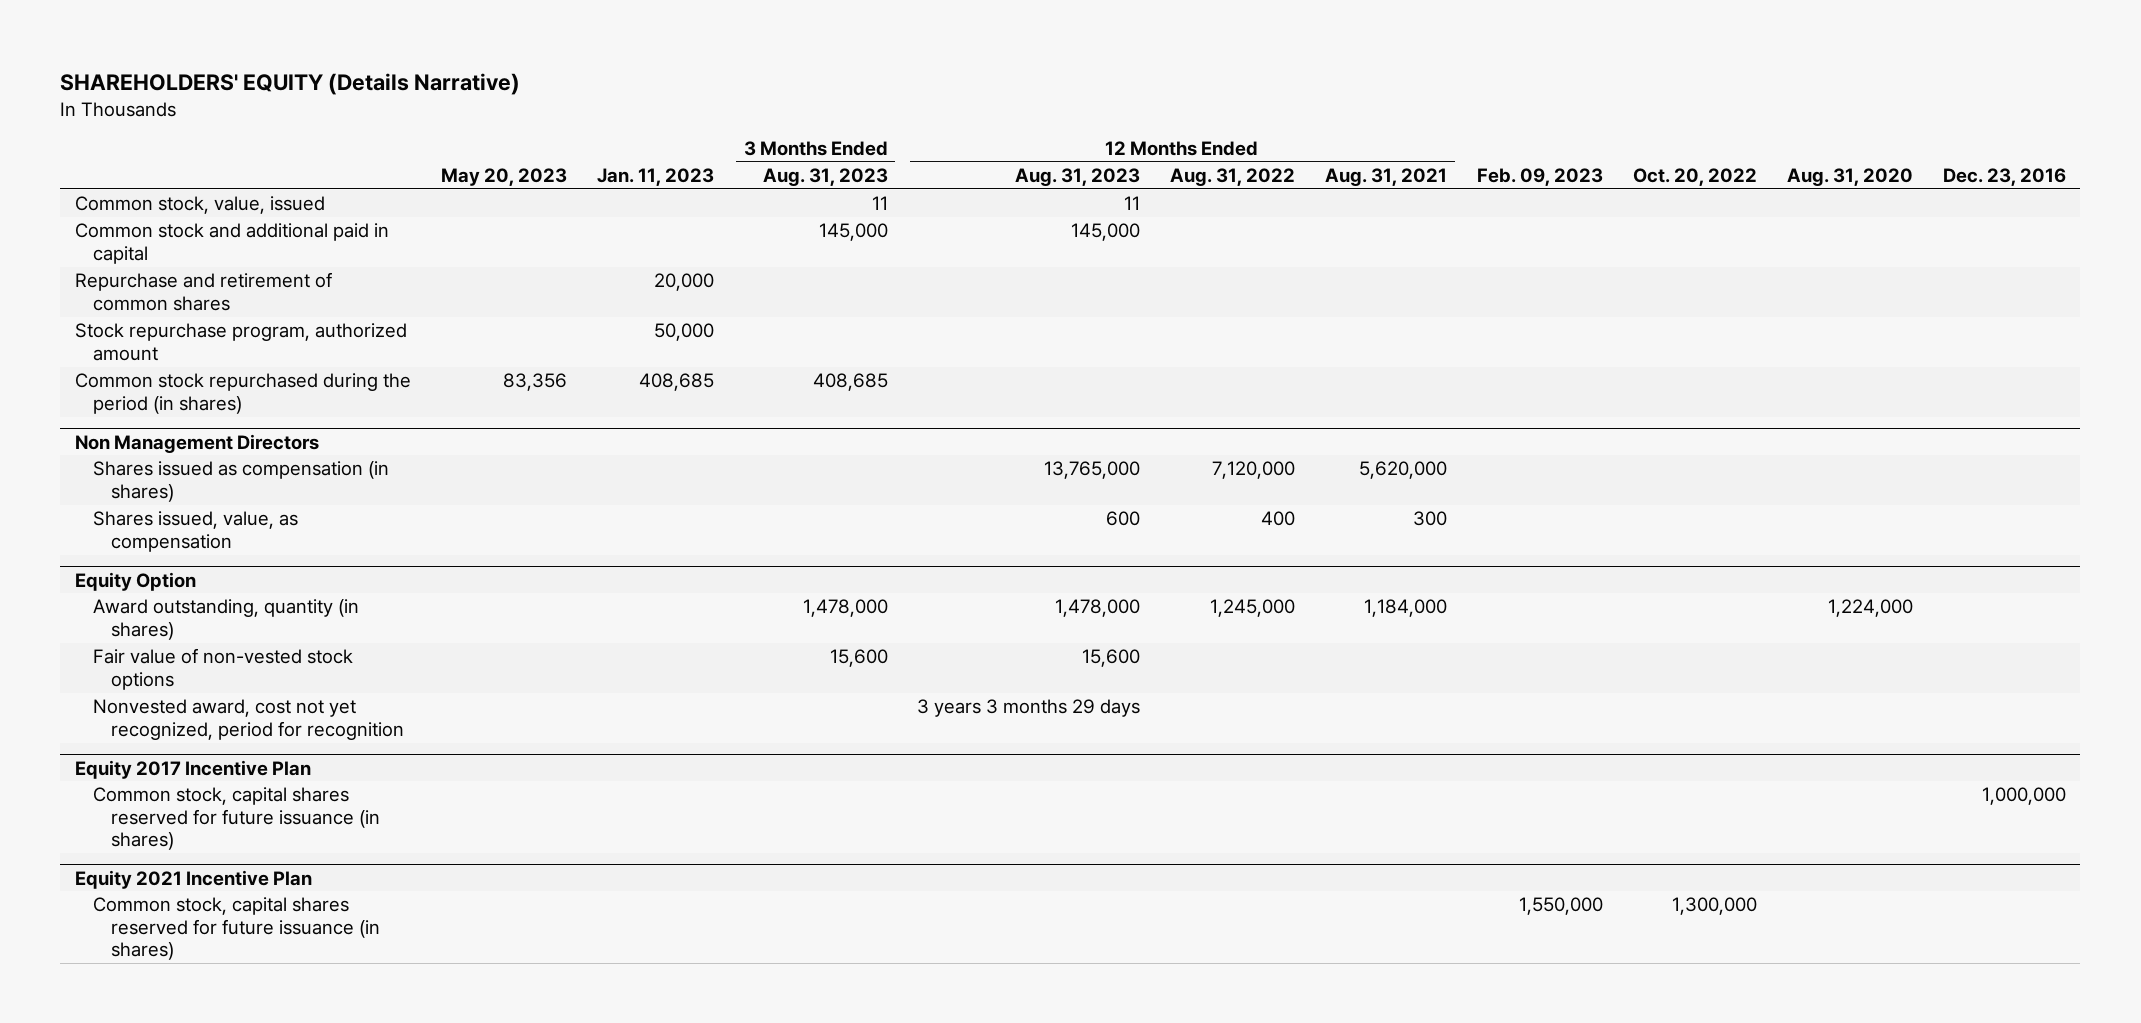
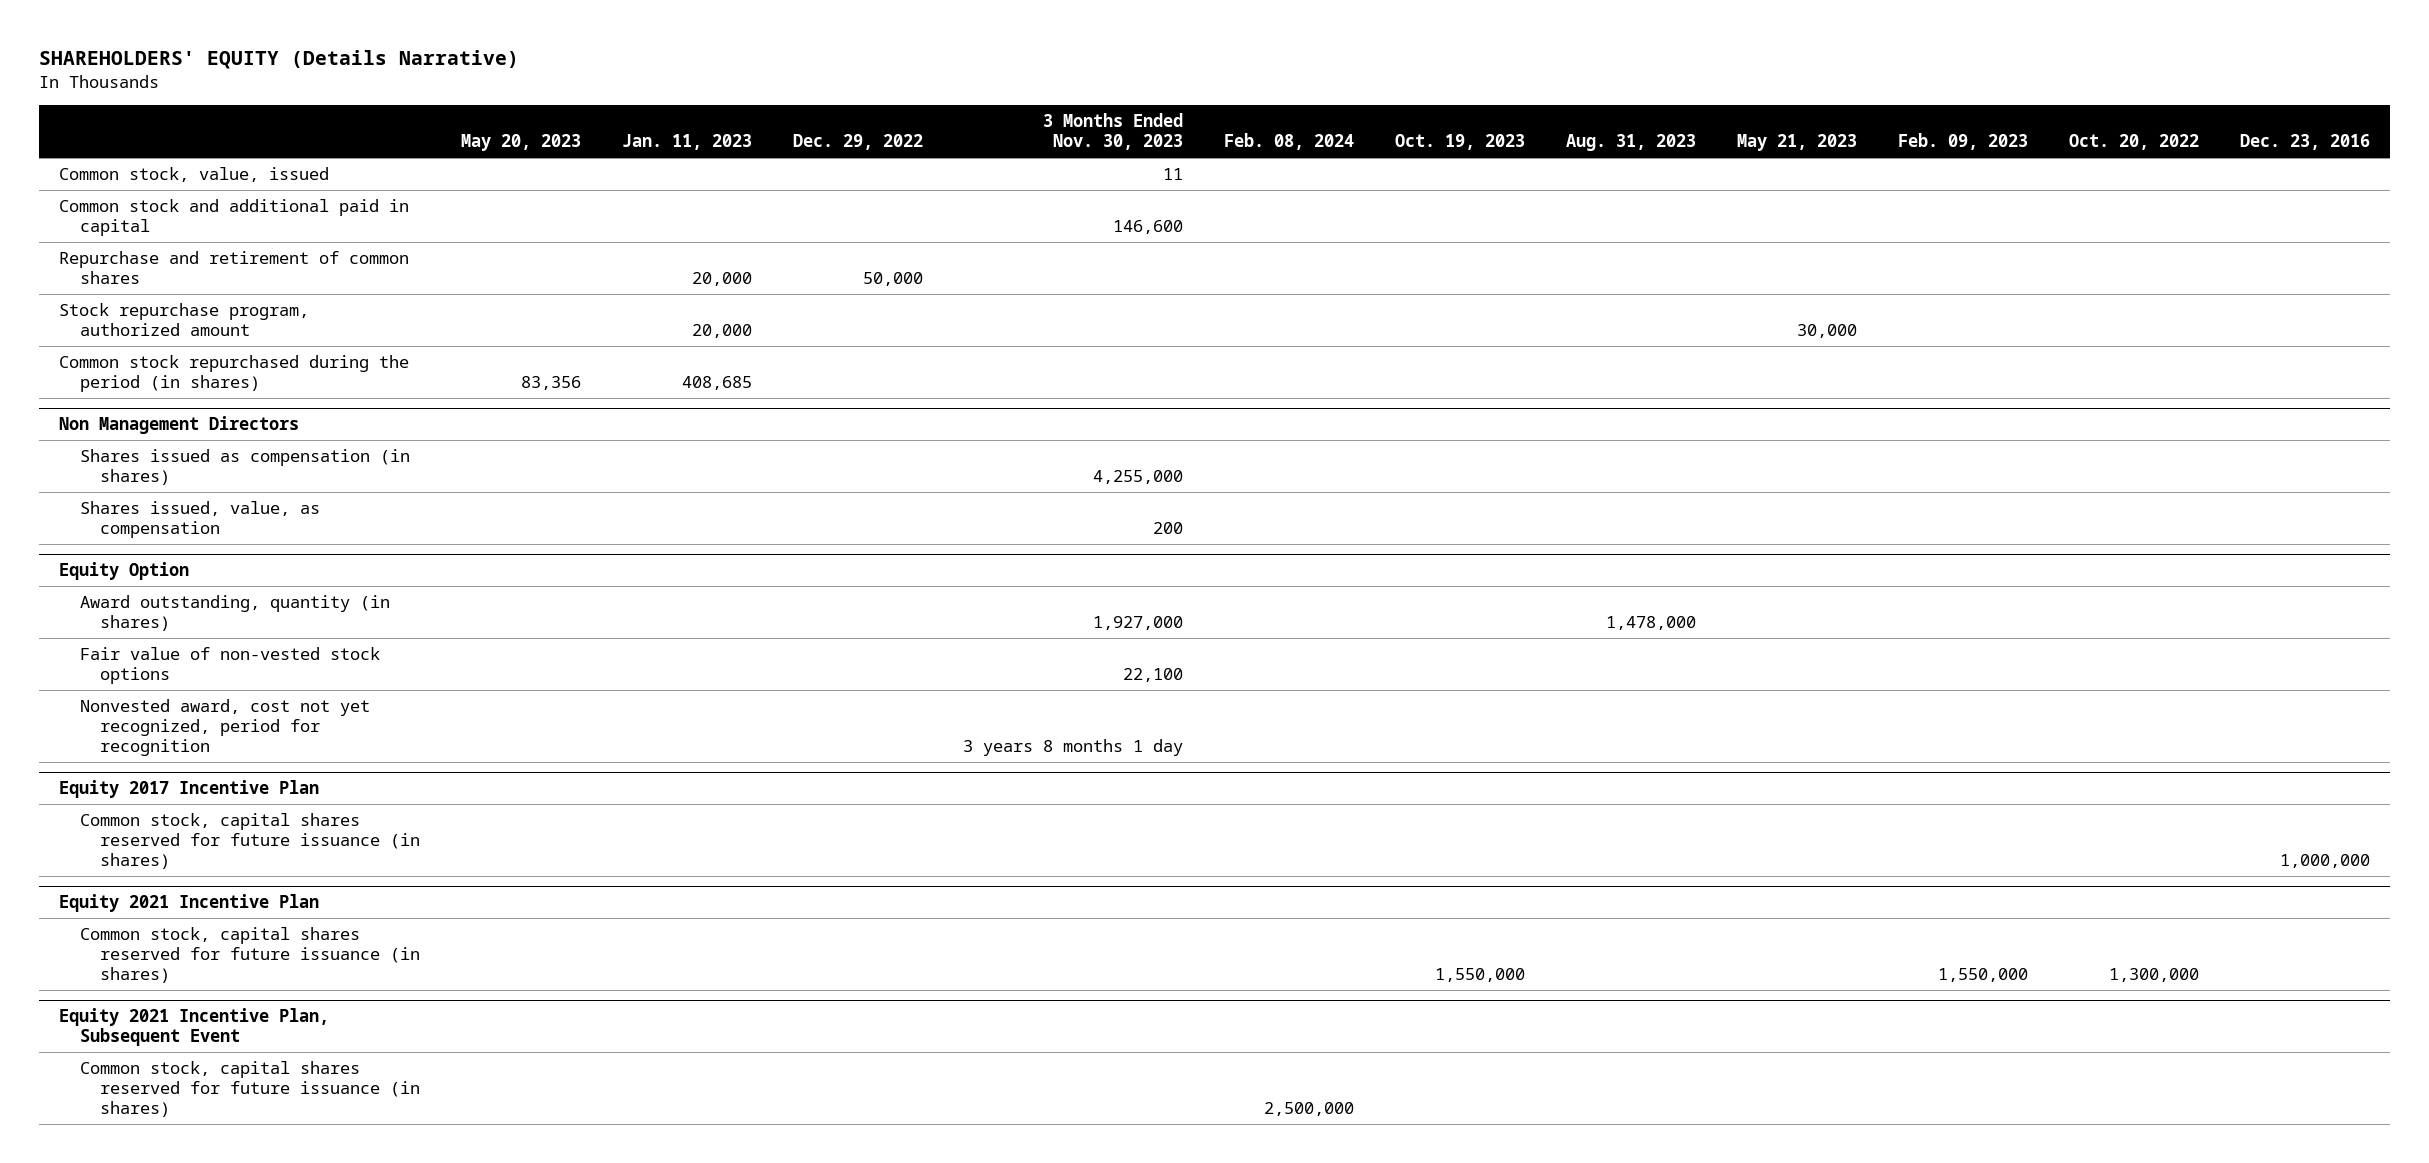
- | May 20, 2023 | Jan. 11, 2023 | 3 Months Ended Aug. 31, 2023 | 12 Months Ended Aug. 31, 2023 | 12 Months Ended Aug. 31, 2022 | 12 Months Ended Aug. 31, 2021 | Feb. 09, 2023 | Oct. 20, 2022 | Aug. 31, 2020 | Dec. 23, 2016
+ | May 20, 2023 | Jan. 11, 2023 | Dec. 29, 2022 | 3 Months Ended Nov. 30, 2023 | Feb. 08, 2024 | Oct. 19, 2023 | Aug. 31, 2023 | May 21, 2023 | Feb. 09, 2023 | Oct. 20, 2022 | Dec. 23, 2016
- Stock repurchase program, authorized amount | | 50,000 | | | | | | | |
+ Stock repurchase program, authorized amount | | 20,000 | | | | | | 30,000 | | |
+ Equity 2021 Incentive Plan, Subsequent Event
+ Common stock, capital shares reserved for future issuance (in shares) | | | | | 2,500,000 | | | | | |

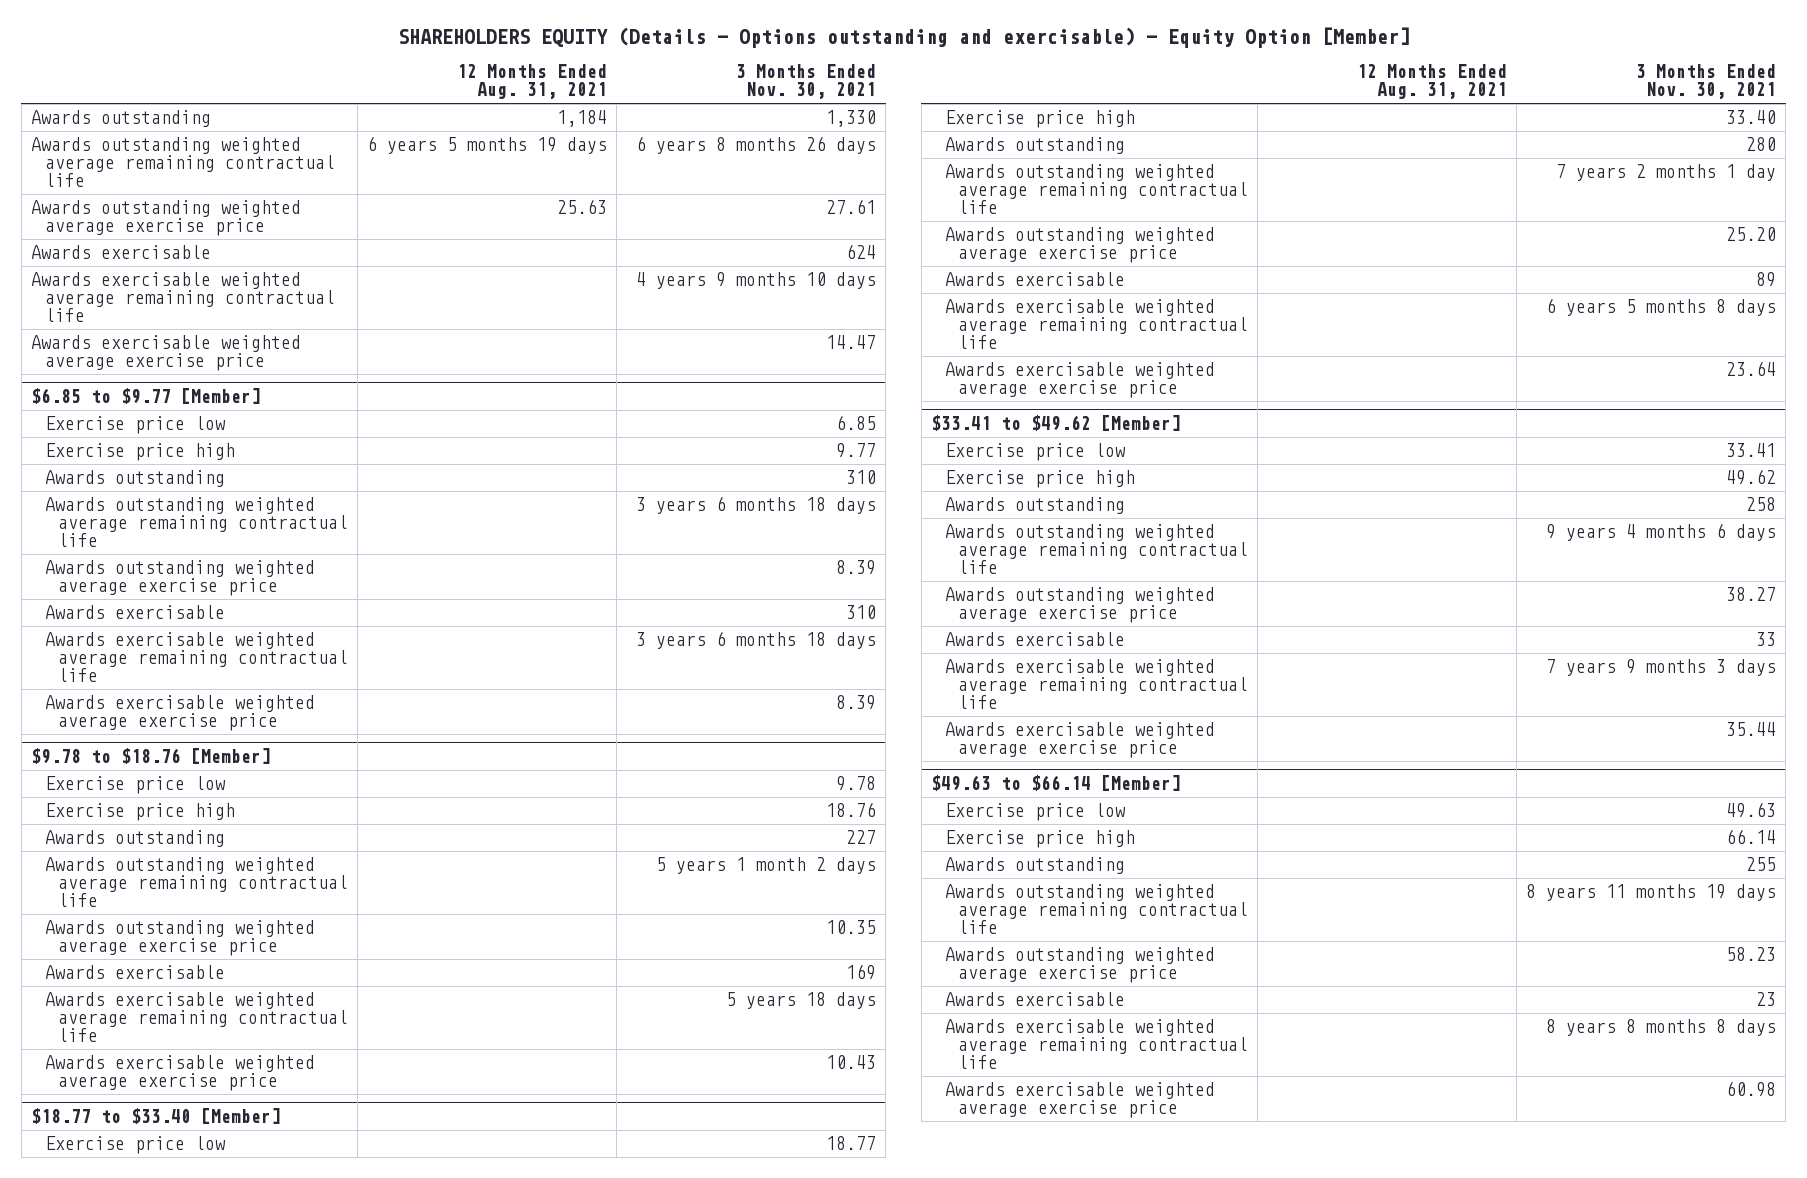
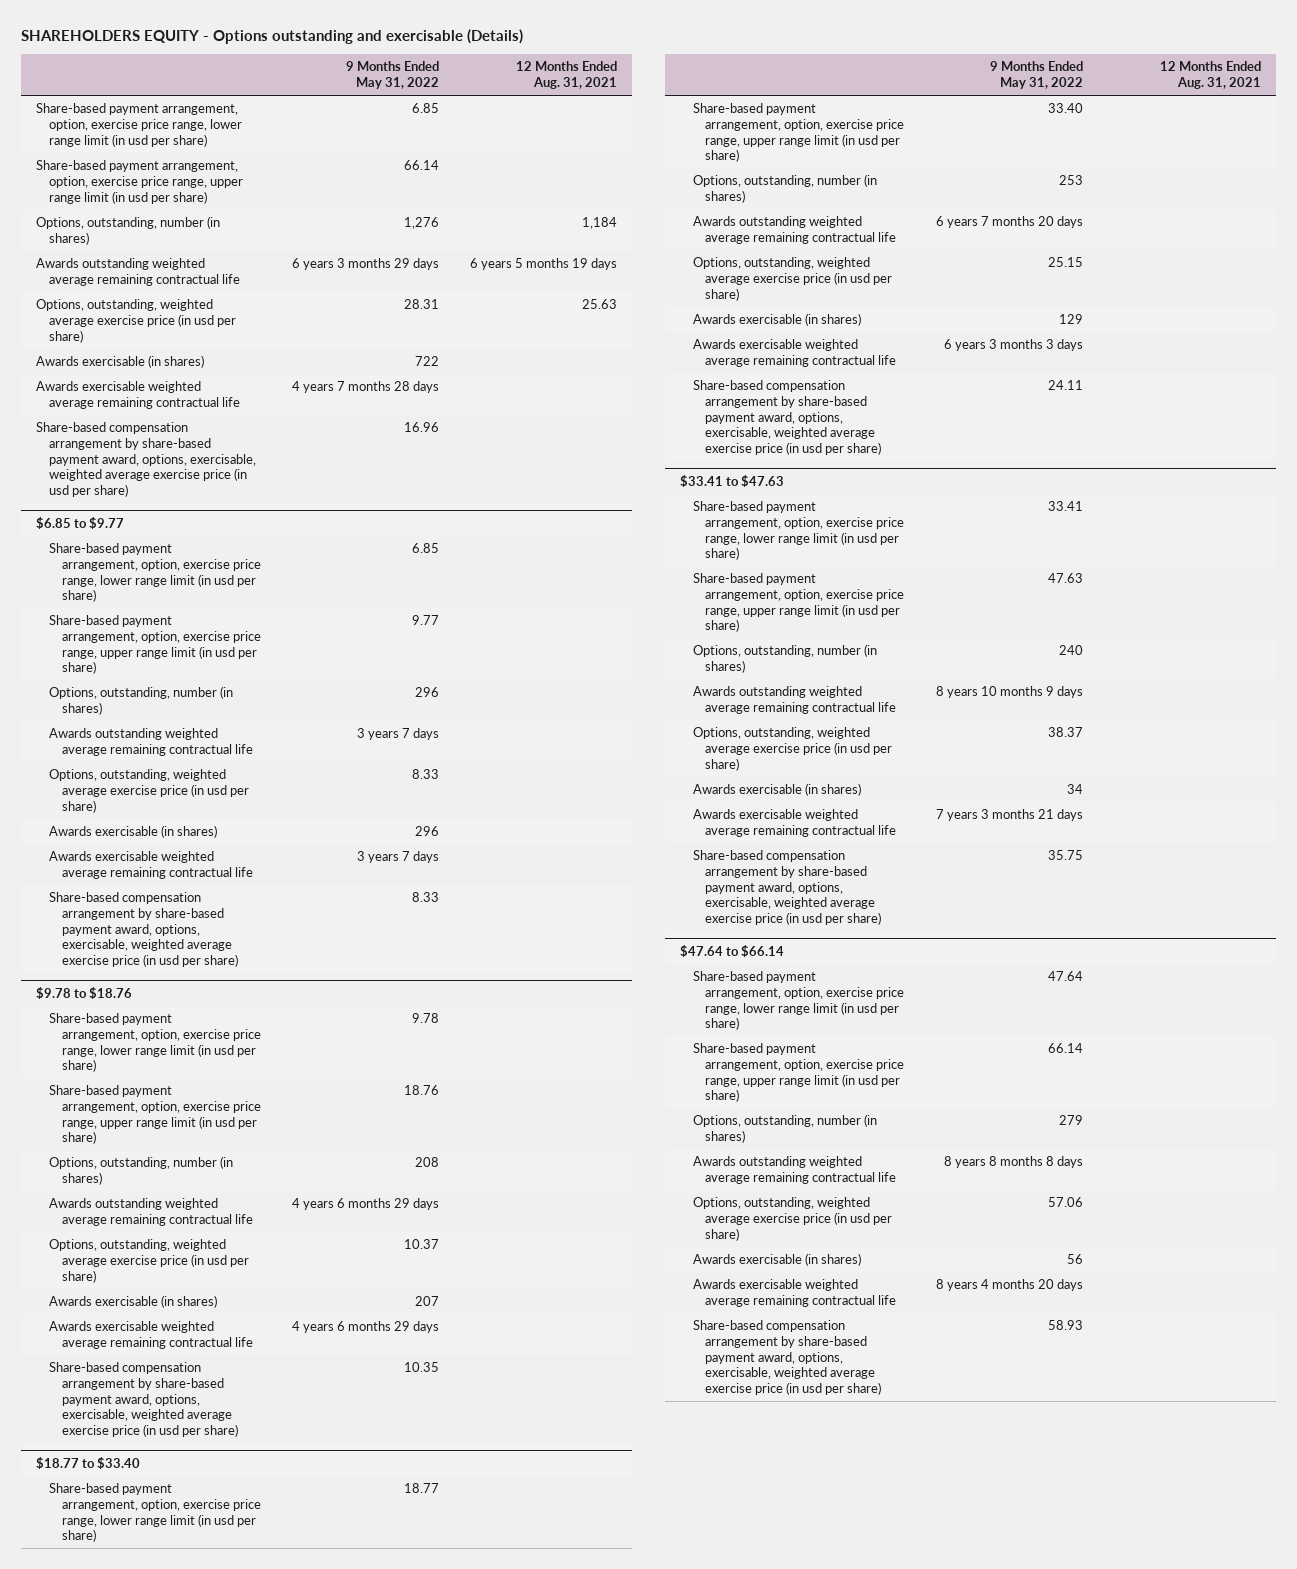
- SHAREHOLDERS EQUITY (Details - Options outstanding and exercisable) - Equity Option [Member]
+ SHAREHOLDERS EQUITY - Options outstanding and exercisable (Details)
- | 12 Months Ended Aug. 31, 2021 | 3 Months Ended Nov. 30, 2021
+ | 9 Months Ended May 31, 2022 | 12 Months Ended Aug. 31, 2021
- Awards outstanding | 1,184 | 1,330
+ Share-based payment arrangement, option, exercise price range, lower range limit (in usd per share) | 6.85 |
+ Share-based payment arrangement, option, exercise price range, upper range limit (in usd per share) | 66.14 |
+ Options, outstanding, number (in shares) | 1,276 | 1,184
- Awards outstanding weighted average exercise price | 25.63 | 27.61
- Awards exercisable | | 624
+ Options, outstanding, weighted average exercise price (in usd per share) | 28.31 | 25.63
+ Awards exercisable (in shares) | 722 |
- Awards exercisable weighted average exercise price | | 14.47
- $6.85 to $9.77 [Member]
- Exercise price low | | 6.85
- Exercise price high | | 9.77
- Awards outstanding | | 310
+ Share-based compensation arrangement by share-based payment award, options, exercisable, weighted average exercise price (in usd per share) | 16.96 |
+ $6.85 to $9.77
+ Share-based payment arrangement, option, exercise price range, lower range limit (in usd per share) | 6.85 |
+ Share-based payment arrangement, option, exercise price range, upper range limit (in usd per share) | 9.77 |
+ Options, outstanding, number (in shares) | 296 |
- Awards outstanding weighted average exercise price | | 8.39
- Awards exercisable | | 310
+ Options, outstanding, weighted average exercise price (in usd per share) | 8.33 |
+ Awards exercisable (in shares) | 296 |
- Awards exercisable weighted average exercise price | | 8.39
- $9.78 to $18.76 [Member]
- Exercise price low | | 9.78
- Exercise price high | | 18.76
- Awards outstanding | | 227
+ Share-based compensation arrangement by share-based payment award, options, exercisable, weighted average exercise price (in usd per share) | 8.33 |
+ $9.78 to $18.76
+ Share-based payment arrangement, option, exercise price range, lower range limit (in usd per share) | 9.78 |
+ Share-based payment arrangement, option, exercise price range, upper range limit (in usd per share) | 18.76 |
+ Options, outstanding, number (in shares) | 208 |
- Awards outstanding weighted average exercise price | | 10.35
- Awards exercisable | | 169
+ Options, outstanding, weighted average exercise price (in usd per share) | 10.37 |
+ Awards exercisable (in shares) | 207 |
- Awards exercisable weighted average exercise price | | 10.43
- $18.77 to $33.40 [Member]
- Exercise price low | | 18.77
- Exercise price high | | 33.40
- Awards outstanding | | 280
+ Share-based compensation arrangement by share-based payment award, options, exercisable, weighted average exercise price (in usd per share) | 10.35 |
+ $18.77 to $33.40
+ Share-based payment arrangement, option, exercise price range, lower range limit (in usd per share) | 18.77 |
+ Share-based payment arrangement, option, exercise price range, upper range limit (in usd per share) | 33.40 |
+ Options, outstanding, number (in shares) | 253 |
- Awards outstanding weighted average exercise price | | 25.20
- Awards exercisable | | 89
+ Options, outstanding, weighted average exercise price (in usd per share) | 25.15 |
+ Awards exercisable (in shares) | 129 |
- Awards exercisable weighted average exercise price | | 23.64
- $33.41 to $49.62 [Member]
- Exercise price low | | 33.41
- Exercise price high | | 49.62
- Awards outstanding | | 258
- Awards outstanding weighted average remaining contractual life | | 9 years 4 months 6 days
- Awards outstanding weighted average exercise price | | 38.27
- Awards exercisable | | 33
- Awards exercisable weighted average remaining contractual life | | 7 years 9 months 3 days
- Awards exercisable weighted average exercise price | | 35.44
- $49.63 to $66.14 [Member]
- Exercise price low | | 49.63
- Exercise price high | | 66.14
- Awards outstanding | | 255
- Awards outstanding weighted average remaining contractual life | | 8 years 11 months 19 days
- Awards outstanding weighted average exercise price | | 58.23
- Awards exercisable | | 23
- Awards exercisable weighted average remaining contractual life | | 8 years 8 months 8 days
- Awards exercisable weighted average exercise price | | 60.98
+ Share-based compensation arrangement by share-based payment award, options, exercisable, weighted average exercise price (in usd per share) | 24.11 |
+ $33.41 to $47.63
+ Share-based payment arrangement, option, exercise price range, lower range limit (in usd per share) | 33.41 |
+ Share-based payment arrangement, option, exercise price range, upper range limit (in usd per share) | 47.63 |
+ Options, outstanding, number (in shares) | 240 |
+ Awards outstanding weighted average remaining contractual life | 8 years 10 months 9 days |
+ Options, outstanding, weighted average exercise price (in usd per share) | 38.37 |
+ Awards exercisable (in shares) | 34 |
+ Awards exercisable weighted average remaining contractual life | 7 years 3 months 21 days |
+ Share-based compensation arrangement by share-based payment award, options, exercisable, weighted average exercise price (in usd per share) | 35.75 |
+ $47.64 to $66.14
+ Share-based payment arrangement, option, exercise price range, lower range limit (in usd per share) | 47.64 |
+ Share-based payment arrangement, option, exercise price range, upper range limit (in usd per share) | 66.14 |
+ Options, outstanding, number (in shares) | 279 |
+ Awards outstanding weighted average remaining contractual life | 8 years 8 months 8 days |
+ Options, outstanding, weighted average exercise price (in usd per share) | 57.06 |
+ Awards exercisable (in shares) | 56 |
+ Awards exercisable weighted average remaining contractual life | 8 years 4 months 20 days |
+ Share-based compensation arrangement by share-based payment award, options, exercisable, weighted average exercise price (in usd per share) | 58.93 |

